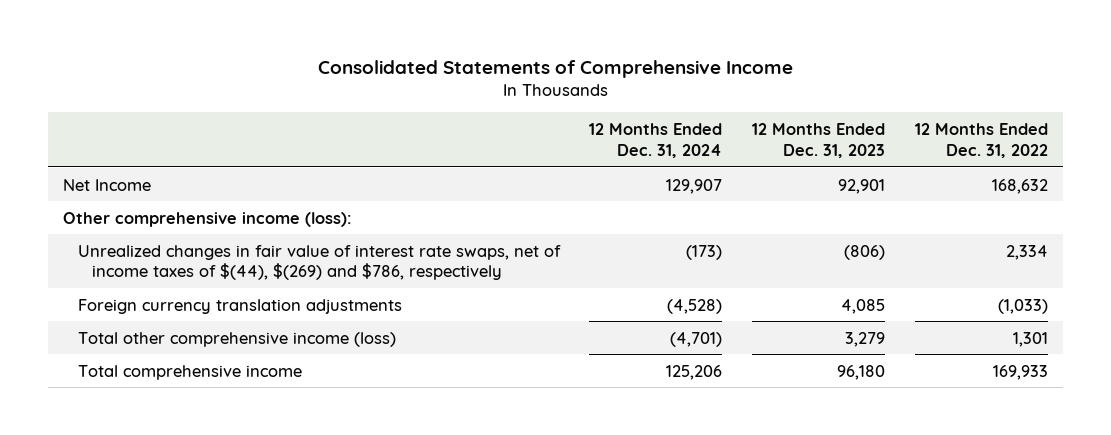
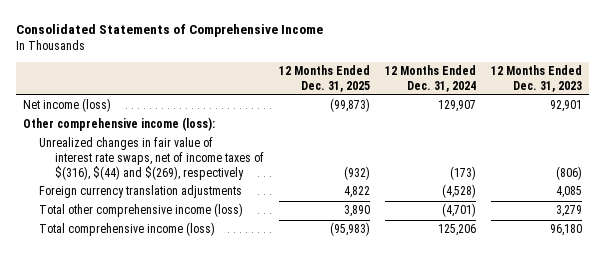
- | 12 Months Ended Dec. 31, 2024 | 12 Months Ended Dec. 31, 2023 | 12 Months Ended Dec. 31, 2022
+ | 12 Months Ended Dec. 31, 2025 | 12 Months Ended Dec. 31, 2024 | 12 Months Ended Dec. 31, 2023
- Net Income | 129,907 | 92,901 | 168,632
+ Net income (loss) | (99,873) | 129,907 | 92,901
- Unrealized changes in fair value of interest rate swaps, net of income taxes of $(44), $(269) and $786, respectively | (173) | (806) | 2,334
+ Unrealized changes in fair value of interest rate swaps, net of income taxes of $(316), $(44) and $(269), respectively | (932) | (173) | (806)
- Total comprehensive income | 125,206 | 96,180 | 169,933
+ Total comprehensive income (loss) | (95,983) | 125,206 | 96,180

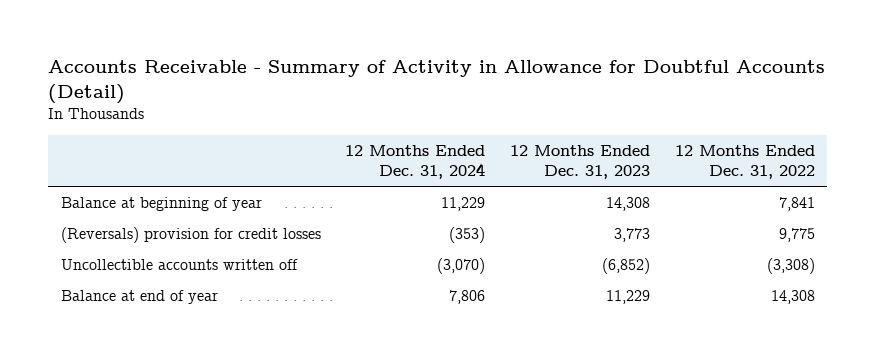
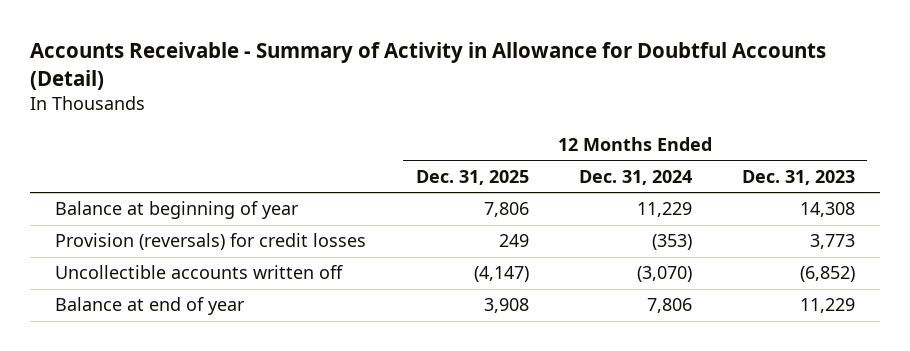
- | 12 Months Ended Dec. 31, 2024 | 12 Months Ended Dec. 31, 2023 | 12 Months Ended Dec. 31, 2022
+ | 12 Months Ended Dec. 31, 2025 | 12 Months Ended Dec. 31, 2024 | 12 Months Ended Dec. 31, 2023
- (Reversals) provision for credit losses | (353) | 3,773 | 9,775
+ Provision (reversals) for credit losses | 249 | (353) | 3,773

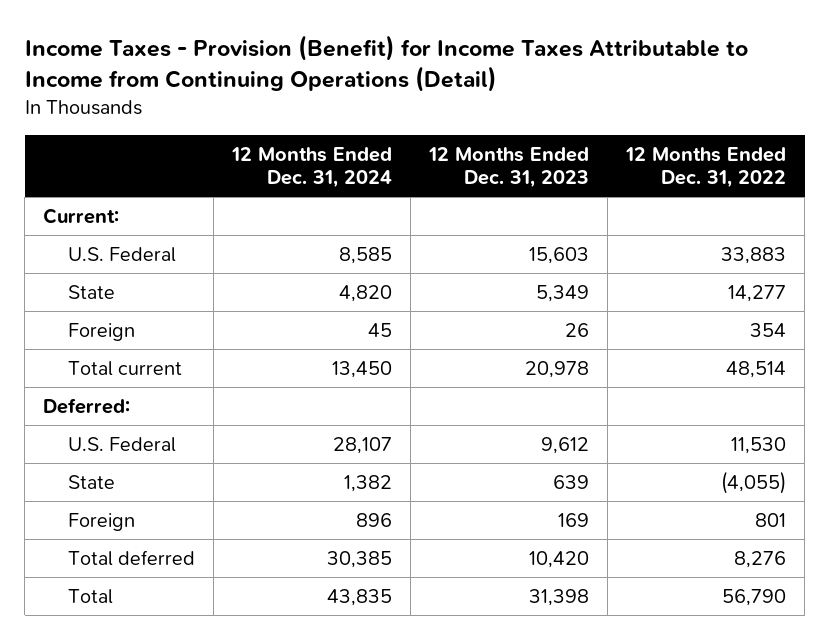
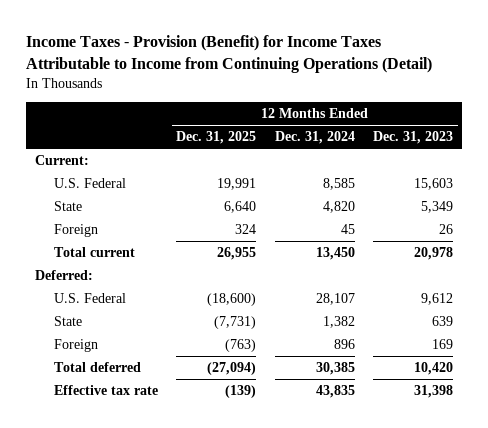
- | 12 Months Ended Dec. 31, 2024 | 12 Months Ended Dec. 31, 2023 | 12 Months Ended Dec. 31, 2022
+ | 12 Months Ended Dec. 31, 2025 | 12 Months Ended Dec. 31, 2024 | 12 Months Ended Dec. 31, 2023
- Total | 43,835 | 31,398 | 56,790
+ Effective tax rate | (139) | 43,835 | 31,398

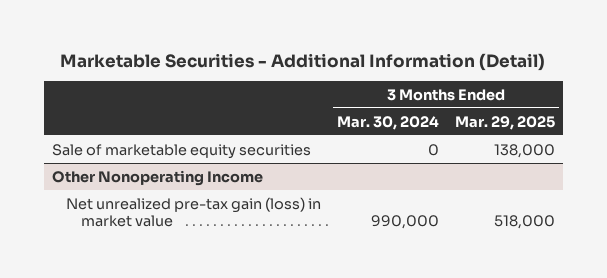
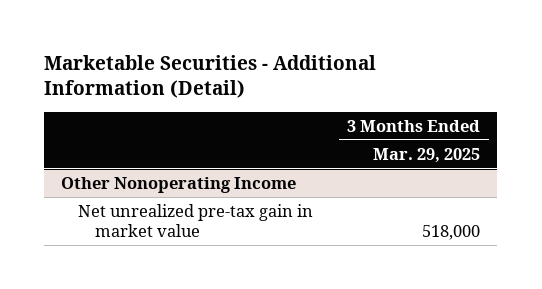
- | 3 Months Ended Mar. 30, 2024 | 3 Months Ended Mar. 29, 2025
+ | 3 Months Ended Mar. 29, 2025
- Sale of marketable equity securities | 0 | 138,000
@ Other Nonoperating Income
- Net unrealized pre-tax gain (loss) in market value | 990,000 | 518,000
+ Net unrealized pre-tax gain in market value | 518,000

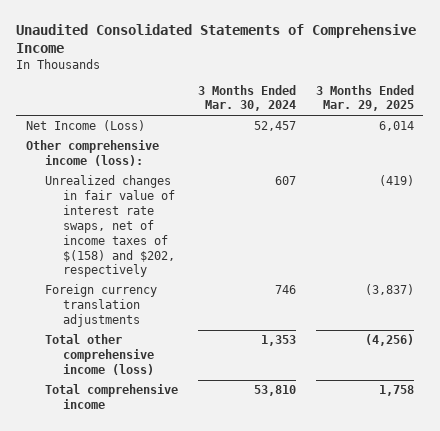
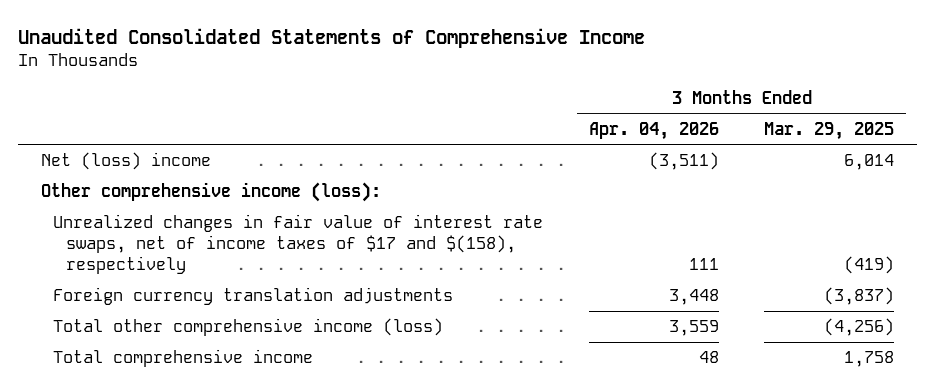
- | 3 Months Ended Mar. 30, 2024 | 3 Months Ended Mar. 29, 2025
+ | 3 Months Ended Apr. 04, 2026 | 3 Months Ended Mar. 29, 2025
- Net Income (Loss) | 52,457 | 6,014
+ Net (loss) income | (3,511) | 6,014
- Unrealized changes in fair value of interest rate swaps, net of income taxes of $(158) and $202, respectively | 607 | (419)
+ Unrealized changes in fair value of interest rate swaps, net of income taxes of $17 and $(158), respectively | 111 | (419)

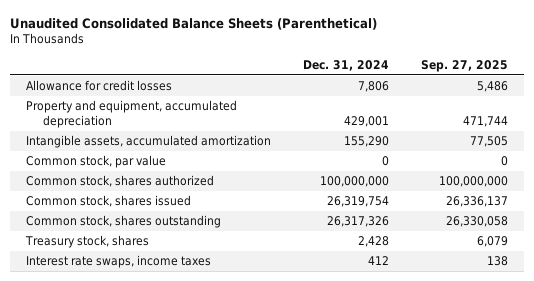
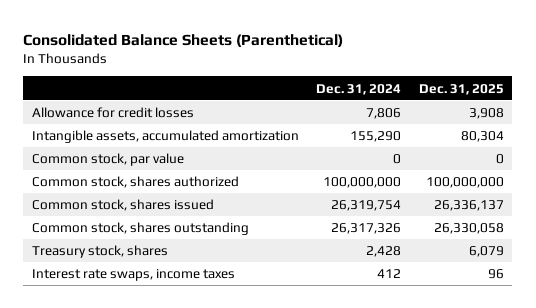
- Unaudited Consolidated Balance Sheets (Parenthetical)
+ Consolidated Balance Sheets (Parenthetical)
- | Dec. 31, 2024 | Sep. 27, 2025
+ | Dec. 31, 2024 | Dec. 31, 2025
- Property and equipment, accumulated depreciation | 429,001 | 471,744

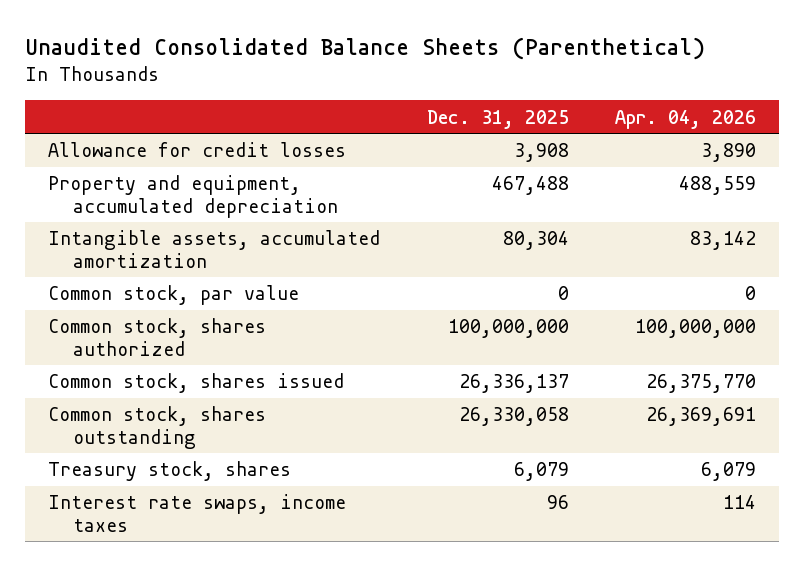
- Consolidated Balance Sheets (Parenthetical)
+ Unaudited Consolidated Balance Sheets (Parenthetical)
- | Dec. 31, 2024 | Dec. 31, 2025
+ | Dec. 31, 2025 | Apr. 04, 2026
+ Property and equipment, accumulated depreciation | 467,488 | 488,559

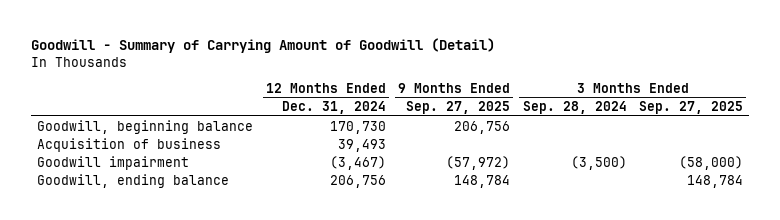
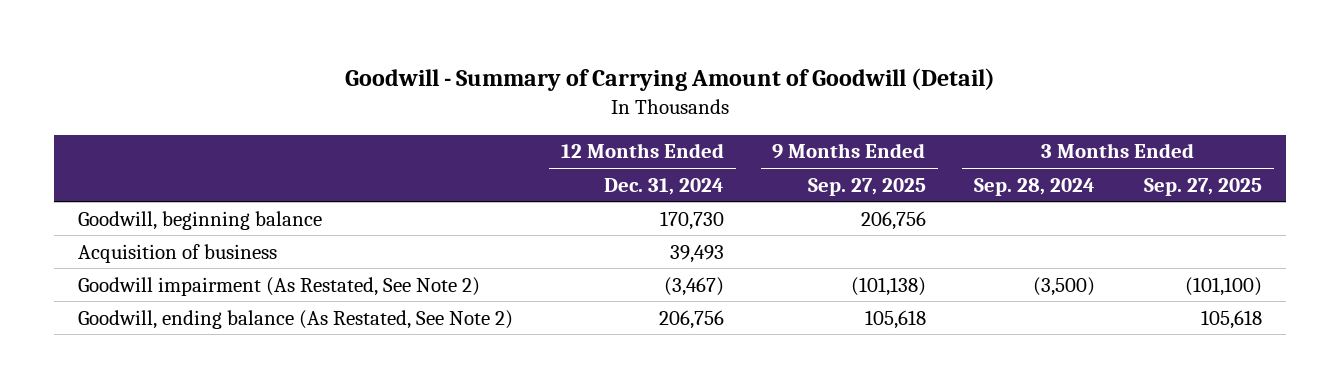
- Goodwill impairment | (3,467) | (57,972) | (3,500) | (58,000)
- Goodwill, ending balance | 206,756 | 148,784 | | 148,784
+ Goodwill impairment (As Restated, See Note 2) | (3,467) | (101,138) | (3,500) | (101,100)
+ Goodwill, ending balance (As Restated, See Note 2) | 206,756 | 105,618 | | 105,618

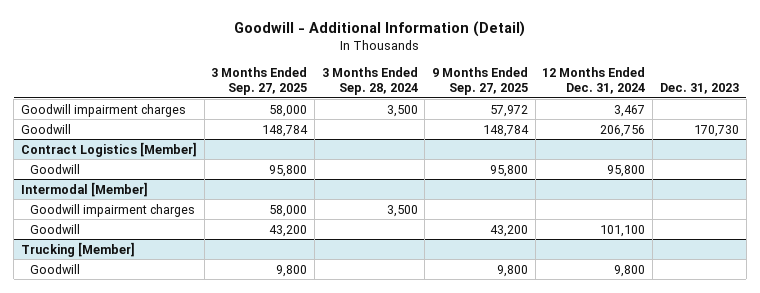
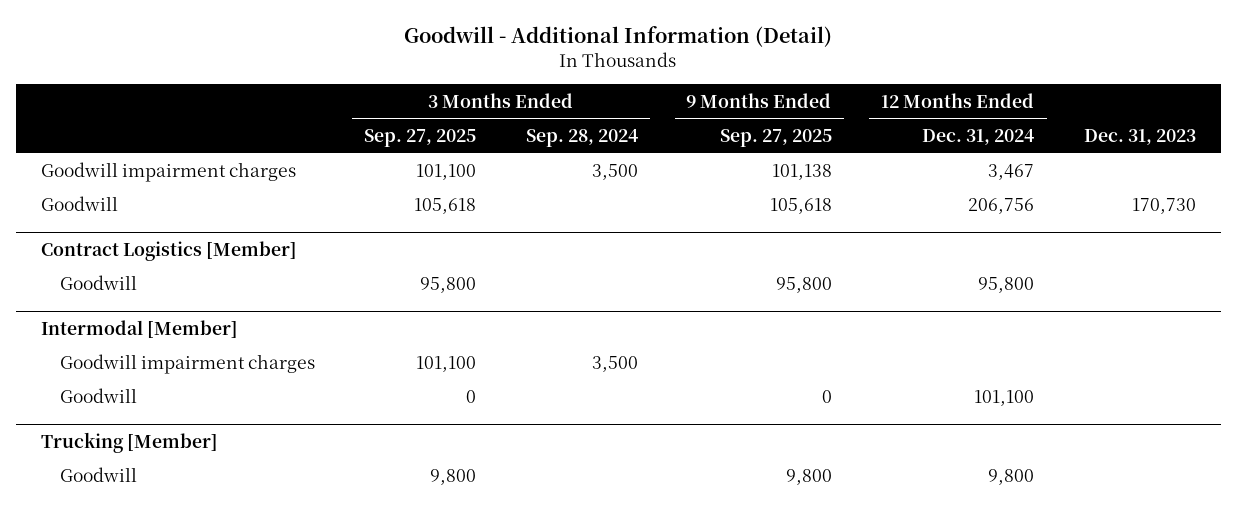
- Goodwill impairment charges | 58,000 | 3,500 | 57,972 | 3,467 |
- Goodwill | 148,784 | | 148,784 | 206,756 | 170,730
+ Goodwill impairment charges | 101,100 | 3,500 | 101,138 | 3,467 |
+ Goodwill | 105,618 | | 105,618 | 206,756 | 170,730
@ Intermodal [Member]
- Goodwill impairment charges | 58,000 | 3,500 | | |
- Goodwill | 43,200 | | 43,200 | 101,100 |
+ Goodwill impairment charges | 101,100 | 3,500 | | |
+ Goodwill | 0 | | 0 | 101,100 |

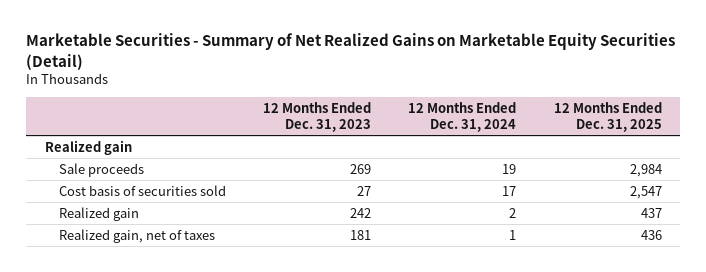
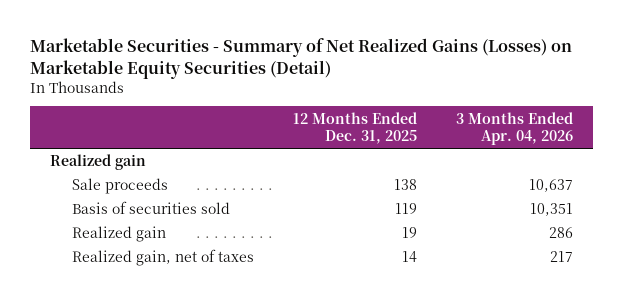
- Marketable Securities - Summary of Net Realized Gains on Marketable Equity Securities (Detail)
+ Marketable Securities - Summary of Net Realized Gains (Losses) on Marketable Equity Securities (Detail)
- | 12 Months Ended Dec. 31, 2023 | 12 Months Ended Dec. 31, 2024 | 12 Months Ended Dec. 31, 2025
+ | 12 Months Ended Dec. 31, 2025 | 3 Months Ended Apr. 04, 2026
- Sale proceeds | 269 | 19 | 2,984
- Cost basis of securities sold | 27 | 17 | 2,547
- Realized gain | 242 | 2 | 437
- Realized gain, net of taxes | 181 | 1 | 436
+ Sale proceeds | 138 | 10,637
+ Basis of securities sold | 119 | 10,351
+ Realized gain | 19 | 286
+ Realized gain, net of taxes | 14 | 217

